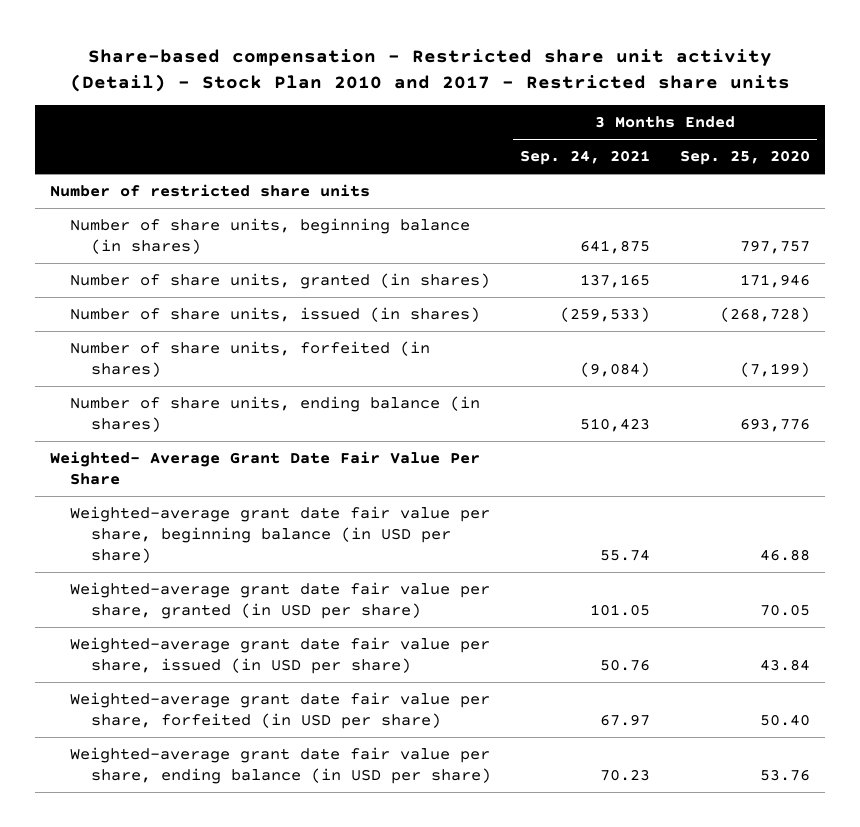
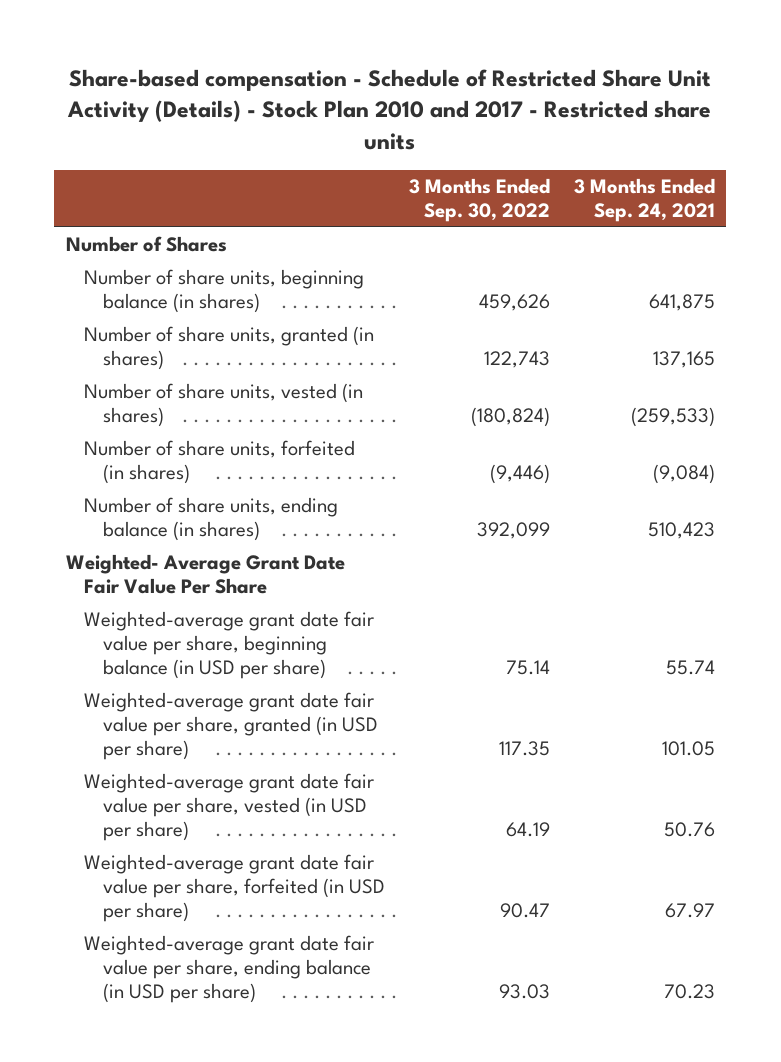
- Share-based compensation - Restricted share unit activity (Detail) - Stock Plan 2010 and 2017 - Restricted share units
+ Share-based compensation - Schedule of Restricted Share Unit Activity (Details) - Stock Plan 2010 and 2017 - Restricted share units
- | 3 Months Ended Sep. 24, 2021 | 3 Months Ended Sep. 25, 2020
+ | 3 Months Ended Sep. 30, 2022 | 3 Months Ended Sep. 24, 2021
- Number of restricted share units
+ Number of Shares
- Number of share units, issued (in shares) | (259,533) | (268,728)
+ Number of share units, vested (in shares) | (180,824) | (259,533)
- Weighted-average grant date fair value per share, issued (in USD per share) | 50.76 | 43.84
+ Weighted-average grant date fair value per share, vested (in USD per share) | 64.19 | 50.76

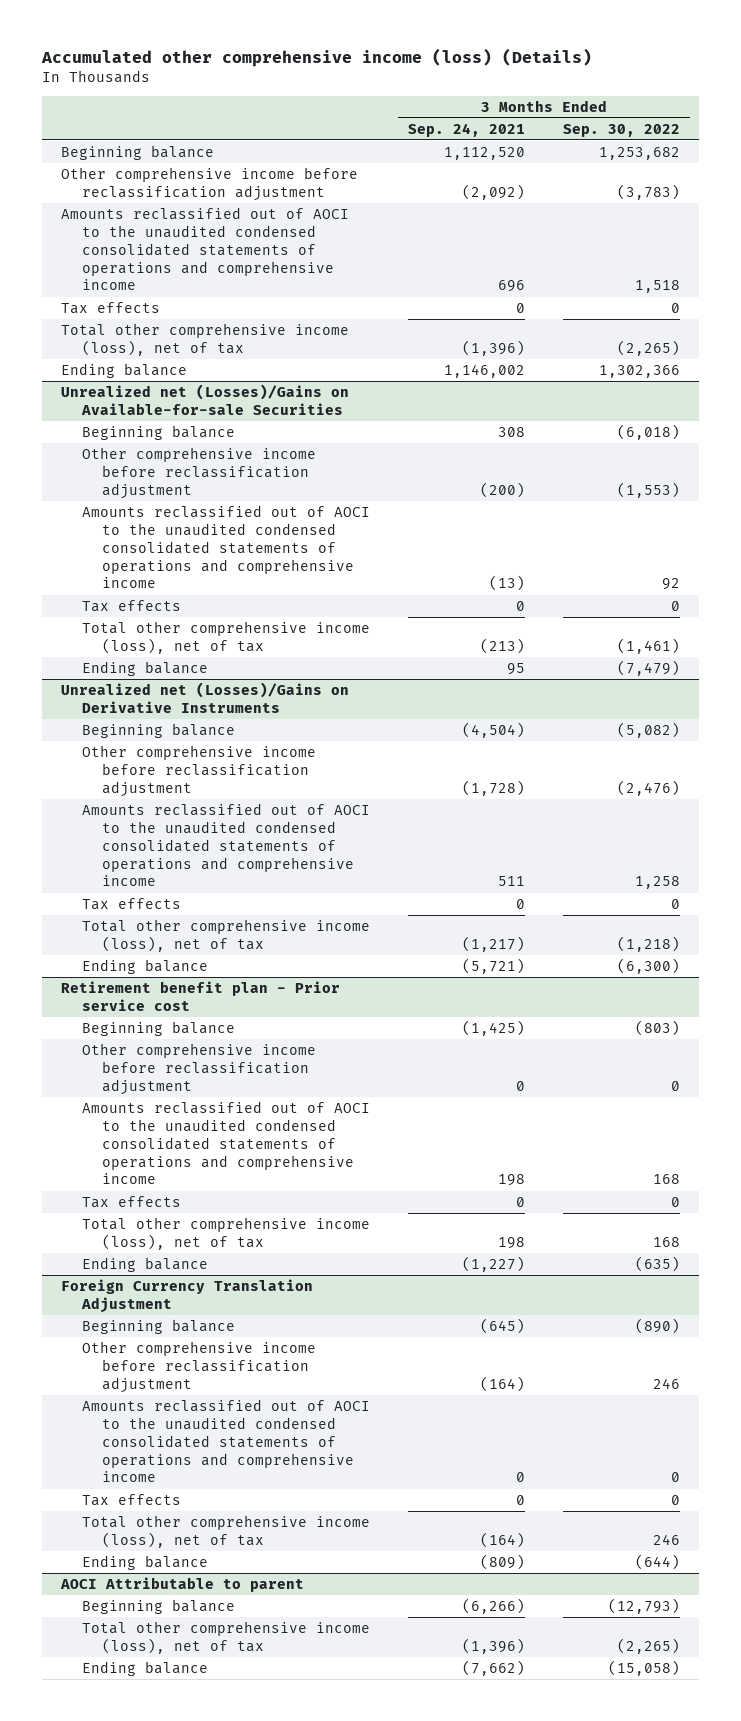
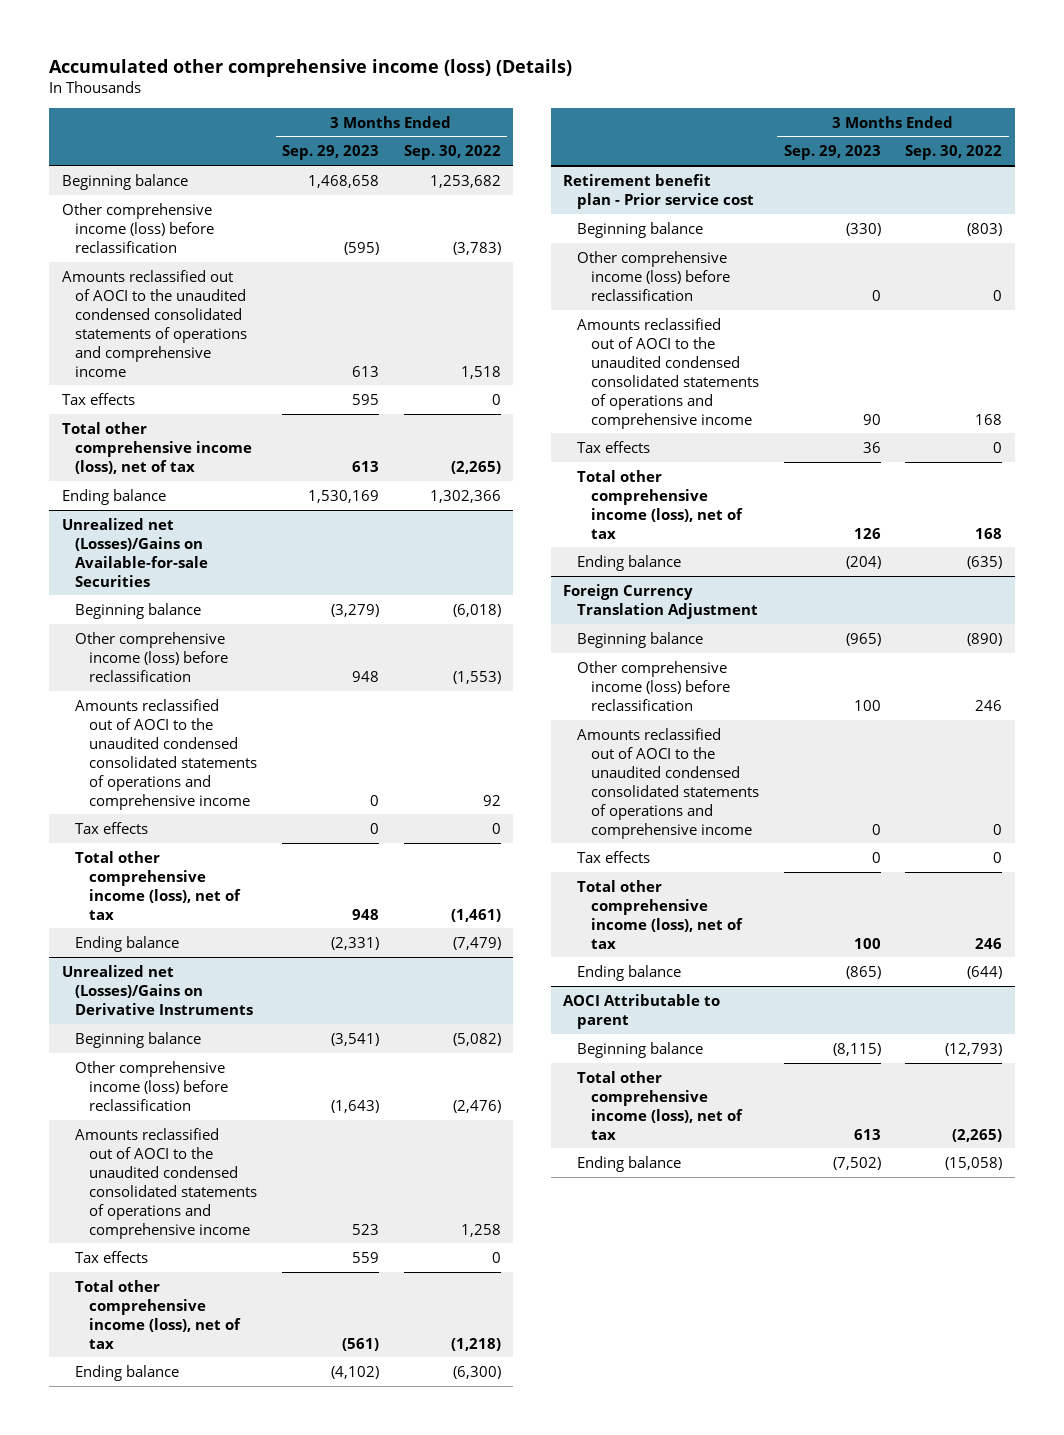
- | 3 Months Ended Sep. 24, 2021 | 3 Months Ended Sep. 30, 2022
+ | 3 Months Ended Sep. 29, 2023 | 3 Months Ended Sep. 30, 2022
- Other comprehensive income before reclassification adjustment | (2,092) | (3,783)
+ Other comprehensive income (loss) before reclassification | (595) | (3,783)
@ Unrealized net (Losses)/Gains on Available-for-sale Securities
- Other comprehensive income before reclassification adjustment | (200) | (1,553)
+ Other comprehensive income (loss) before reclassification | 948 | (1,553)
@ Unrealized net (Losses)/Gains on Derivative Instruments
- Other comprehensive income before reclassification adjustment | (1,728) | (2,476)
+ Other comprehensive income (loss) before reclassification | (1,643) | (2,476)
@ Retirement benefit plan - Prior service cost
- Other comprehensive income before reclassification adjustment | 0 | 0
+ Other comprehensive income (loss) before reclassification | 0 | 0
@ Foreign Currency Translation Adjustment
- Other comprehensive income before reclassification adjustment | (164) | 246
+ Other comprehensive income (loss) before reclassification | 100 | 246

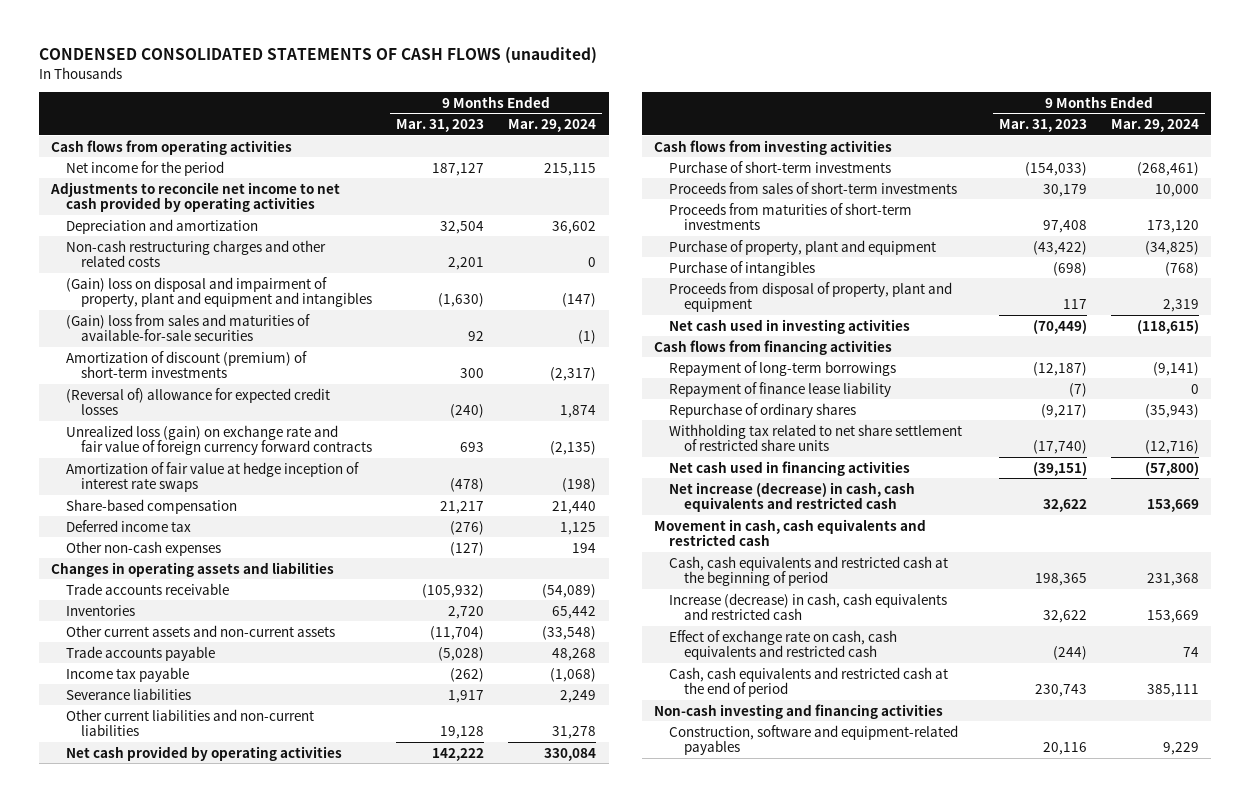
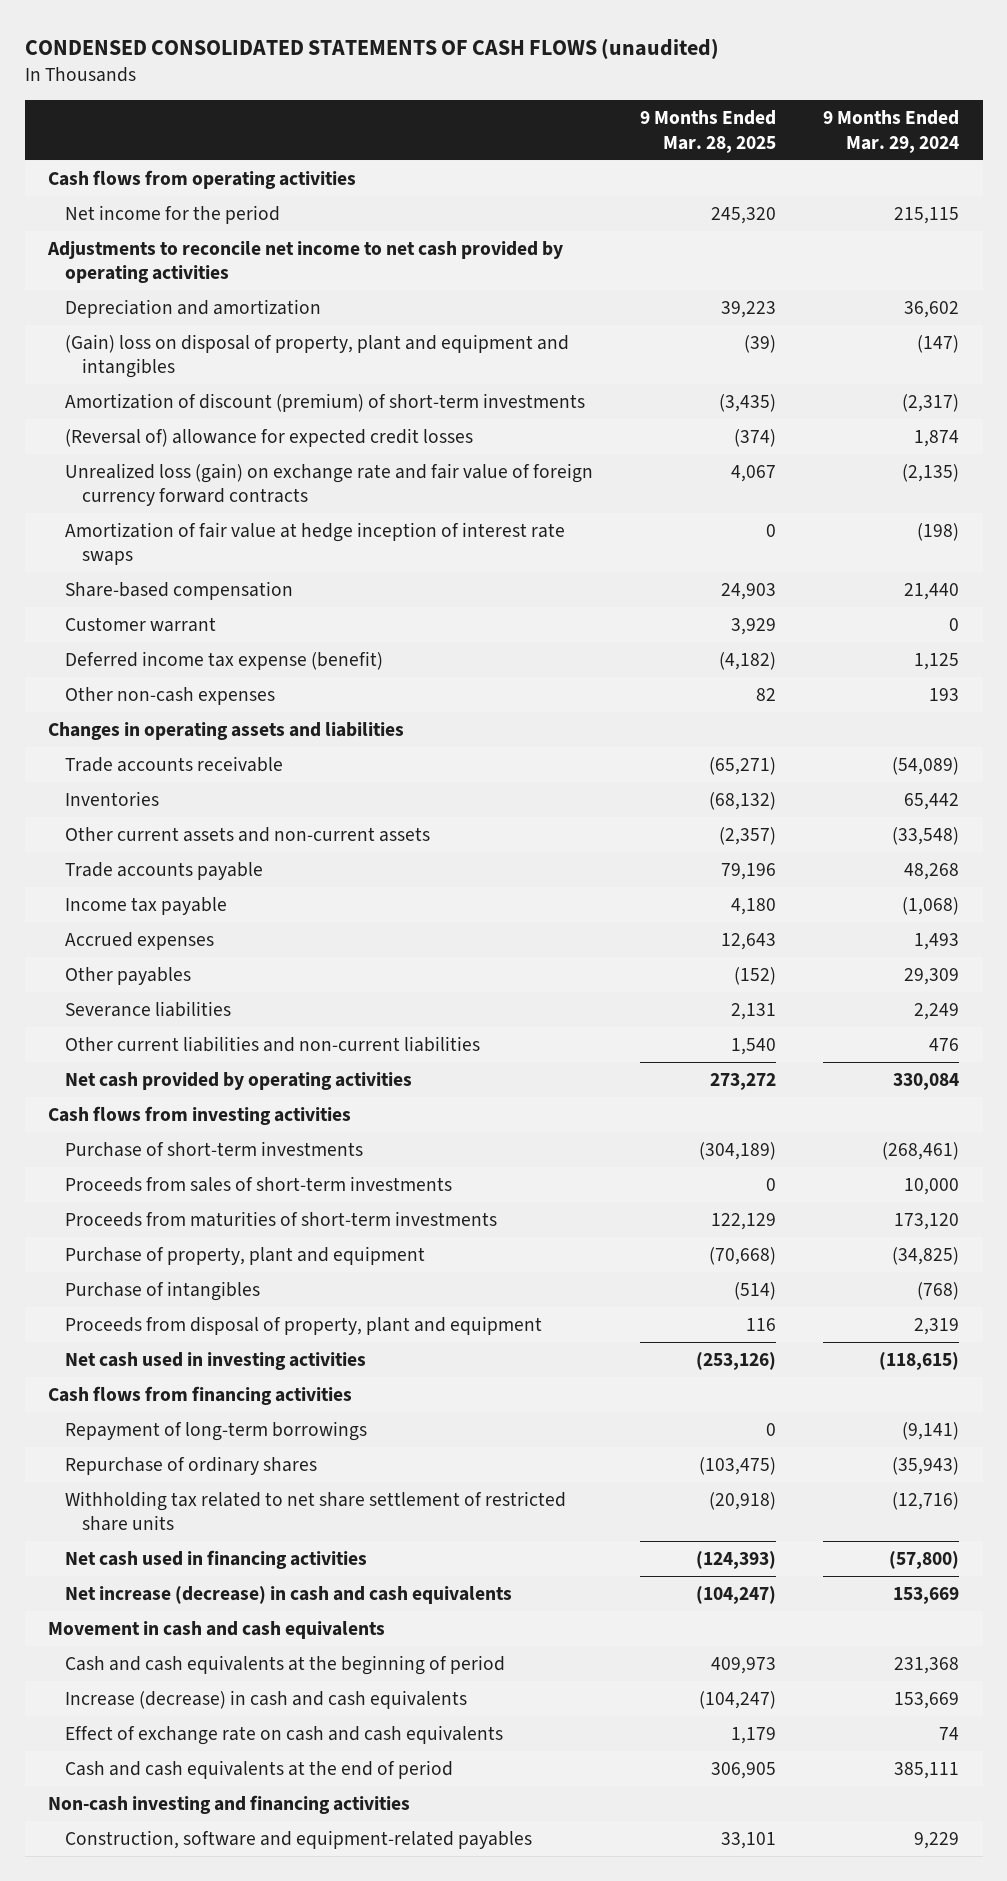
- | 9 Months Ended Mar. 31, 2023 | 9 Months Ended Mar. 29, 2024
+ | 9 Months Ended Mar. 28, 2025 | 9 Months Ended Mar. 29, 2024
- Non-cash restructuring charges and other related costs | 2,201 | 0
- (Gain) loss on disposal and impairment of property, plant and equipment and intangibles | (1,630) | (147)
- (Gain) loss from sales and maturities of available-for-sale securities | 92 | (1)
+ (Gain) loss on disposal of property, plant and equipment and intangibles | (39) | (147)
- Deferred income tax | (276) | 1,125
- Other non-cash expenses | (127) | 194
+ Customer warrant | 3,929 | 0
+ Deferred income tax expense (benefit) | (4,182) | 1,125
+ Other non-cash expenses | 82 | 193
+ Accrued expenses | 12,643 | 1,493
+ Other payables | (152) | 29,309
- Other current liabilities and non-current liabilities | 19,128 | 31,278
+ Other current liabilities and non-current liabilities | 1,540 | 476
- Repayment of finance lease liability | (7) | 0
- Net increase (decrease) in cash, cash equivalents and restricted cash | 32,622 | 153,669
- Movement in cash, cash equivalents and restricted cash
- Cash, cash equivalents and restricted cash at the beginning of period | 198,365 | 231,368
- Increase (decrease) in cash, cash equivalents and restricted cash | 32,622 | 153,669
- Effect of exchange rate on cash, cash equivalents and restricted cash | (244) | 74
- Cash, cash equivalents and restricted cash at the end of period | 230,743 | 385,111
+ Net increase (decrease) in cash and cash equivalents | (104,247) | 153,669
+ Movement in cash and cash equivalents
+ Cash and cash equivalents at the beginning of period | 409,973 | 231,368
+ Increase (decrease) in cash and cash equivalents | (104,247) | 153,669
+ Effect of exchange rate on cash and cash equivalents | 1,179 | 74
+ Cash and cash equivalents at the end of period | 306,905 | 385,111

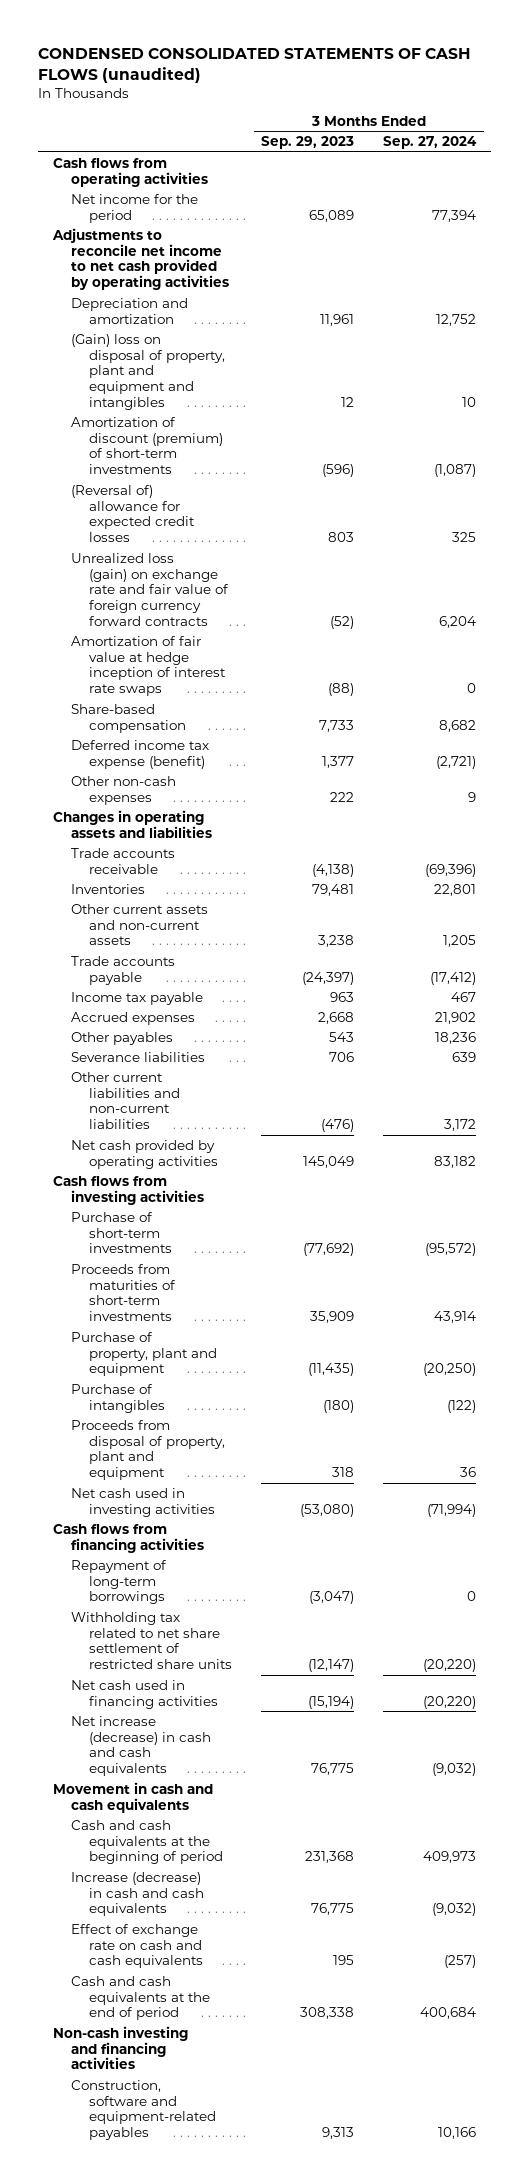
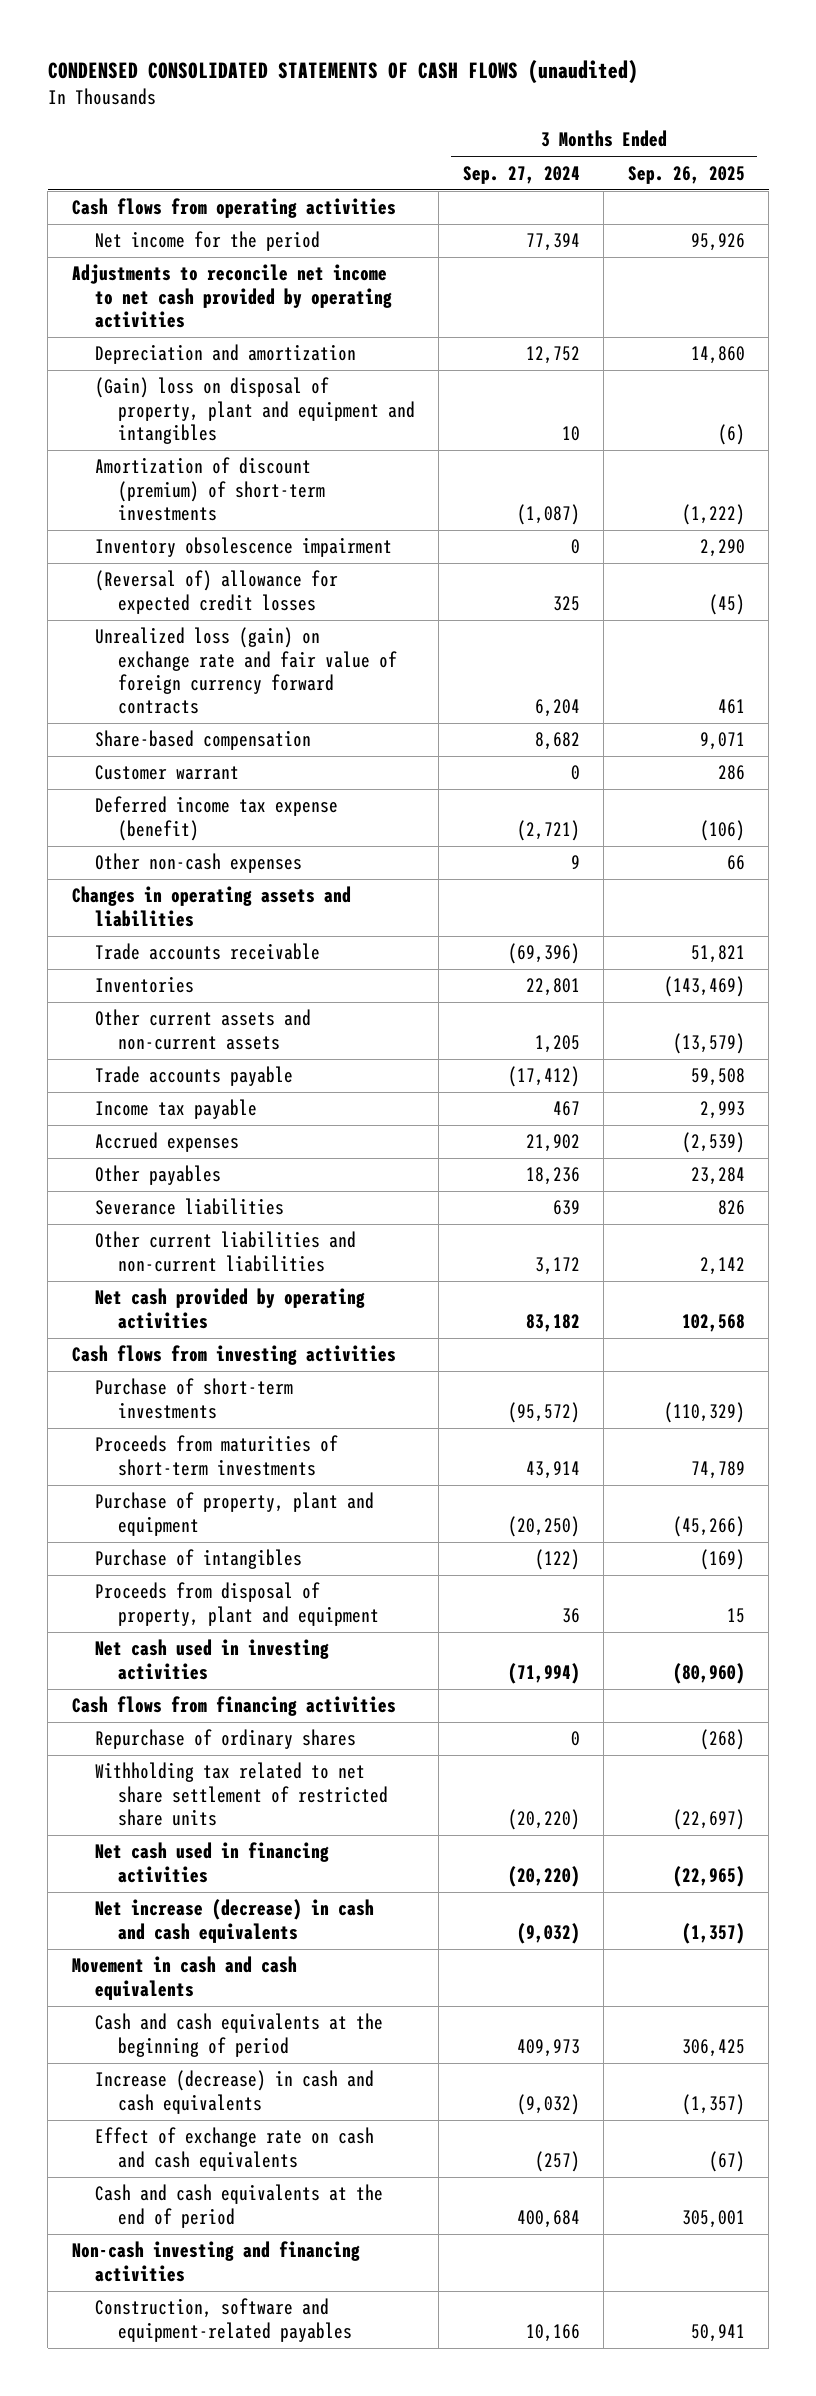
- | 3 Months Ended Sep. 29, 2023 | 3 Months Ended Sep. 27, 2024
+ | 3 Months Ended Sep. 27, 2024 | 3 Months Ended Sep. 26, 2025
+ Inventory obsolescence impairment | 0 | 2,290
- Amortization of fair value at hedge inception of interest rate swaps | (88) | 0
+ Customer warrant | 0 | 286
- Repayment of long-term borrowings | (3,047) | 0
+ Repurchase of ordinary shares | 0 | (268)

